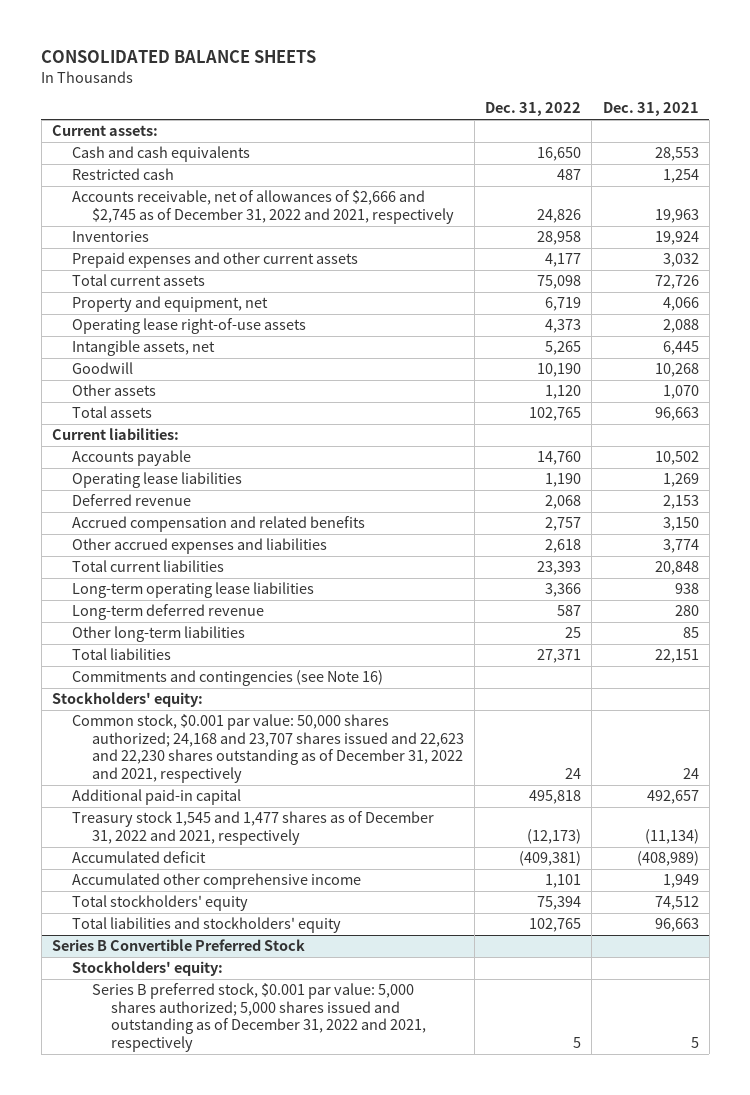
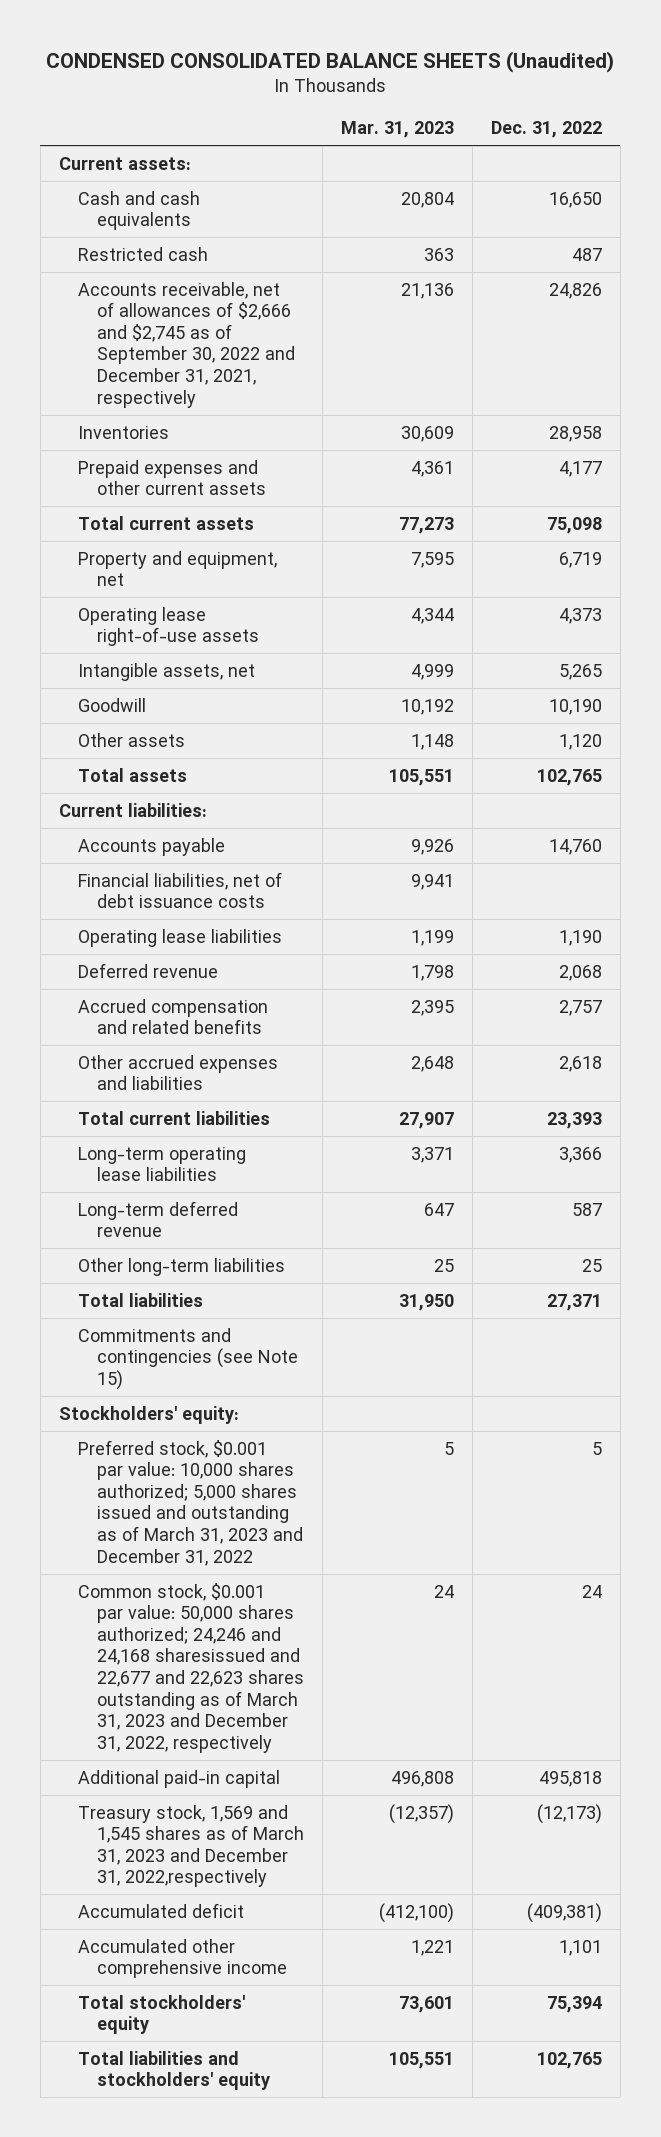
- CONSOLIDATED BALANCE SHEETS
+ CONDENSED CONSOLIDATED BALANCE SHEETS (Unaudited)
- | Dec. 31, 2022 | Dec. 31, 2021
+ | Mar. 31, 2023 | Dec. 31, 2022
- Accounts receivable, net of allowances of $2,666 and $2,745 as of December 31, 2022 and 2021, respectively | 24,826 | 19,963
+ Accounts receivable, net of allowances of $2,666 and $2,745 as of September 30, 2022 and December 31, 2021, respectively | 21,136 | 24,826
+ Financial liabilities, net of debt issuance costs | 9,941 |
- Commitments and contingencies (see Note 16)
+ Commitments and contingencies (see Note 15)
- Common stock, $0.001 par value: 50,000 shares authorized; 24,168 and 23,707 shares issued and 22,623 and 22,230 shares outstanding as of December 31, 2022 and 2021, respectively | 24 | 24
+ Preferred stock, $0.001 par value: 10,000 shares authorized; 5,000 shares issued and outstanding as of March 31, 2023 and December 31, 2022 | 5 | 5
+ Common stock, $0.001 par value: 50,000 shares authorized; 24,246 and 24,168 sharesissued and 22,677 and 22,623 shares outstanding as of March 31, 2023 and December 31, 2022, respectively | 24 | 24
- Treasury stock 1,545 and 1,477 shares as of December 31, 2022 and 2021, respectively | (12,173) | (11,134)
+ Treasury stock, 1,569 and 1,545 shares as of March 31, 2023 and December 31, 2022,respectively | (12,357) | (12,173)
- Series B Convertible Preferred Stock
- Stockholders' equity:
- Series B preferred stock, $0.001 par value: 5,000 shares authorized; 5,000 shares issued and outstanding as of December 31, 2022 and 2021, respectively | 5 | 5

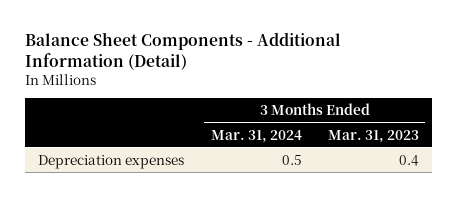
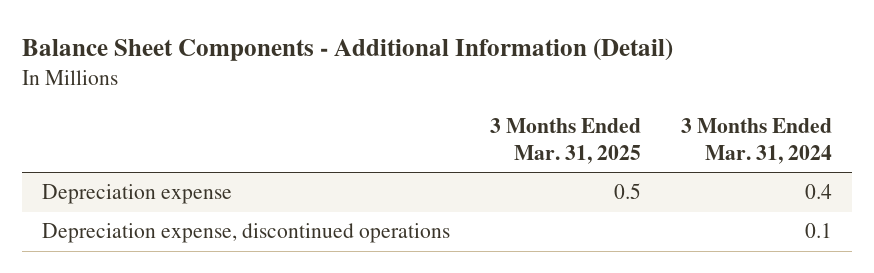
- | 3 Months Ended Mar. 31, 2024 | 3 Months Ended Mar. 31, 2023
+ | 3 Months Ended Mar. 31, 2025 | 3 Months Ended Mar. 31, 2024
- Depreciation expenses | 0.5 | 0.4
+ Depreciation expense | 0.5 | 0.4
+ Depreciation expense, discontinued operations | | 0.1

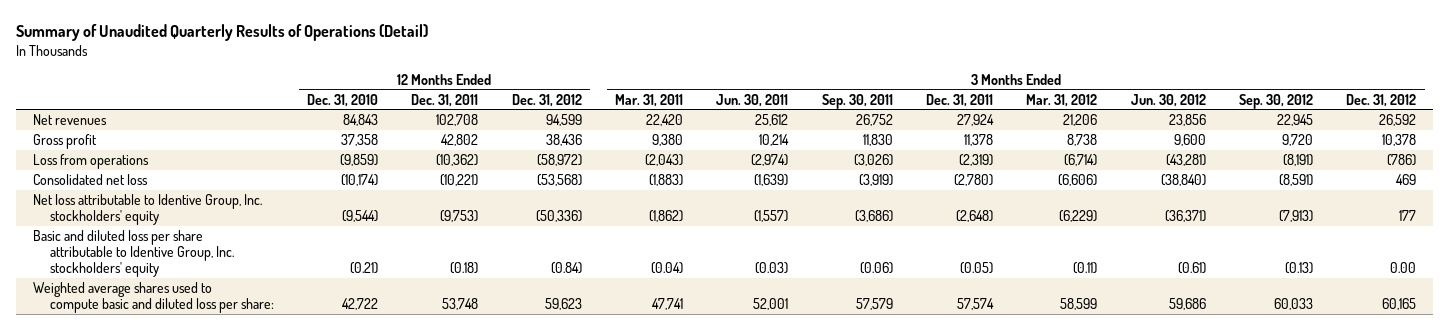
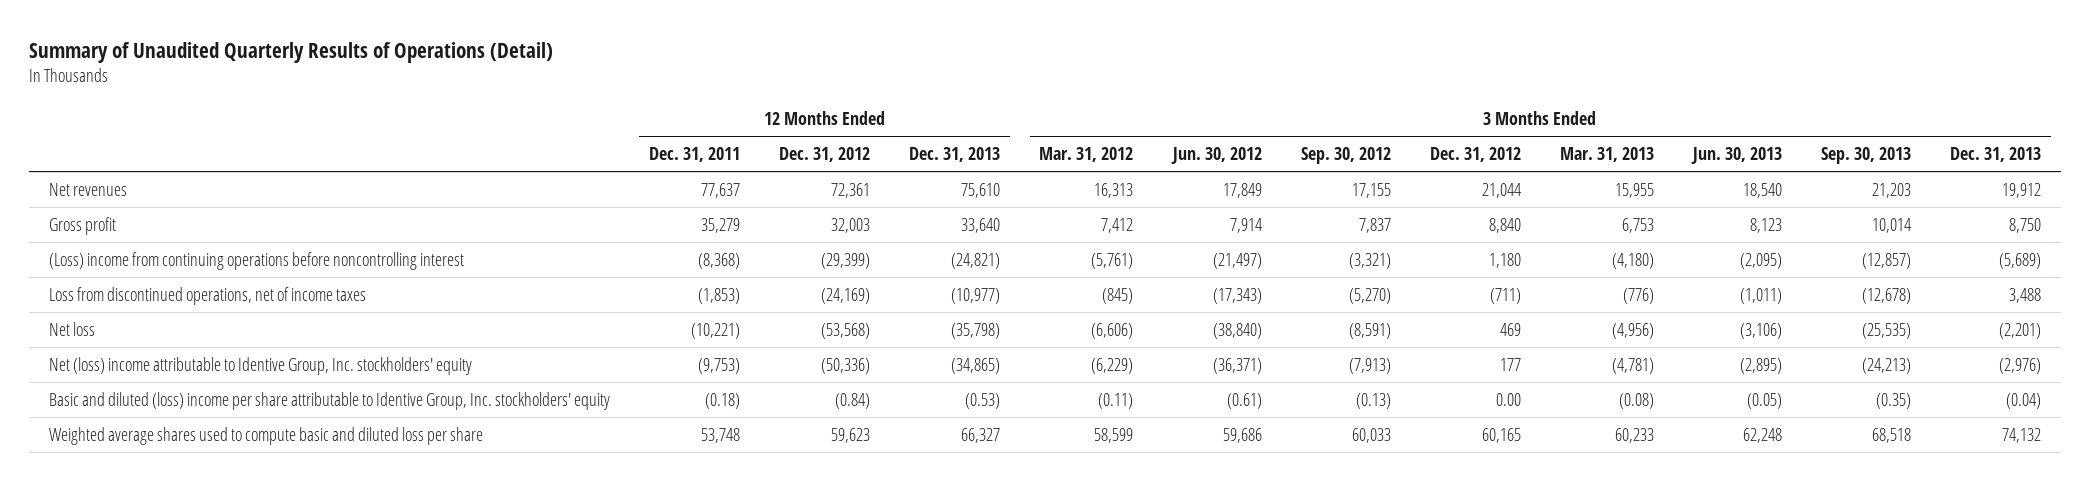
- | 12 Months Ended Dec. 31, 2010 | 12 Months Ended Dec. 31, 2011 | 12 Months Ended Dec. 31, 2012 | 3 Months Ended Mar. 31, 2011 | 3 Months Ended Jun. 30, 2011 | 3 Months Ended Sep. 30, 2011 | 3 Months Ended Dec. 31, 2011 | 3 Months Ended Mar. 31, 2012 | 3 Months Ended Jun. 30, 2012 | 3 Months Ended Sep. 30, 2012 | 3 Months Ended Dec. 31, 2012
+ | 12 Months Ended Dec. 31, 2011 | 12 Months Ended Dec. 31, 2012 | 12 Months Ended Dec. 31, 2013 | 3 Months Ended Mar. 31, 2012 | 3 Months Ended Jun. 30, 2012 | 3 Months Ended Sep. 30, 2012 | 3 Months Ended Dec. 31, 2012 | 3 Months Ended Mar. 31, 2013 | 3 Months Ended Jun. 30, 2013 | 3 Months Ended Sep. 30, 2013 | 3 Months Ended Dec. 31, 2013
- Net revenues | 84,843 | 102,708 | 94,599 | 22,420 | 25,612 | 26,752 | 27,924 | 21,206 | 23,856 | 22,945 | 26,592
- Gross profit | 37,358 | 42,802 | 38,436 | 9,380 | 10,214 | 11,830 | 11,378 | 8,738 | 9,600 | 9,720 | 10,378
- Loss from operations | (9,859) | (10,362) | (58,972) | (2,043) | (2,974) | (3,026) | (2,319) | (6,714) | (43,281) | (8,191) | (786)
- Consolidated net loss | (10,174) | (10,221) | (53,568) | (1,883) | (1,639) | (3,919) | (2,780) | (6,606) | (38,840) | (8,591) | 469
- Net loss attributable to Identive Group, Inc. stockholders' equity | (9,544) | (9,753) | (50,336) | (1,862) | (1,557) | (3,686) | (2,648) | (6,229) | (36,371) | (7,913) | 177
- Basic and diluted loss per share attributable to Identive Group, Inc. stockholders' equity | (0.21) | (0.18) | (0.84) | (0.04) | (0.03) | (0.06) | (0.05) | (0.11) | (0.61) | (0.13) | 0.00
- Weighted average shares used to compute basic and diluted loss per share: | 42,722 | 53,748 | 59,623 | 47,741 | 52,001 | 57,579 | 57,574 | 58,599 | 59,686 | 60,033 | 60,165
+ Net revenues | 77,637 | 72,361 | 75,610 | 16,313 | 17,849 | 17,155 | 21,044 | 15,955 | 18,540 | 21,203 | 19,912
+ Gross profit | 35,279 | 32,003 | 33,640 | 7,412 | 7,914 | 7,837 | 8,840 | 6,753 | 8,123 | 10,014 | 8,750
+ (Loss) income from continuing operations before noncontrolling interest | (8,368) | (29,399) | (24,821) | (5,761) | (21,497) | (3,321) | 1,180 | (4,180) | (2,095) | (12,857) | (5,689)
+ Loss from discontinued operations, net of income taxes | (1,853) | (24,169) | (10,977) | (845) | (17,343) | (5,270) | (711) | (776) | (1,011) | (12,678) | 3,488
+ Net loss | (10,221) | (53,568) | (35,798) | (6,606) | (38,840) | (8,591) | 469 | (4,956) | (3,106) | (25,535) | (2,201)
+ Net (loss) income attributable to Identive Group, Inc. stockholders' equity | (9,753) | (50,336) | (34,865) | (6,229) | (36,371) | (7,913) | 177 | (4,781) | (2,895) | (24,213) | (2,976)
+ Basic and diluted (loss) income per share attributable to Identive Group, Inc. stockholders' equity | (0.18) | (0.84) | (0.53) | (0.11) | (0.61) | (0.13) | 0.00 | (0.08) | (0.05) | (0.35) | (0.04)
+ Weighted average shares used to compute basic and diluted loss per share | 53,748 | 59,623 | 66,327 | 58,599 | 59,686 | 60,033 | 60,165 | 60,233 | 62,248 | 68,518 | 74,132

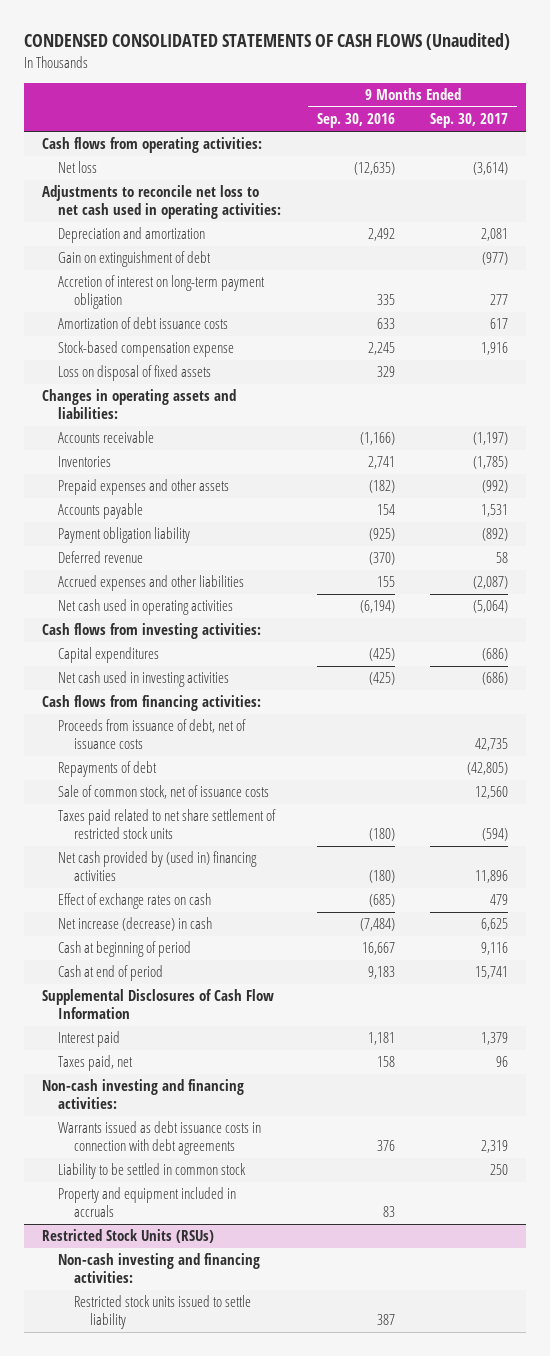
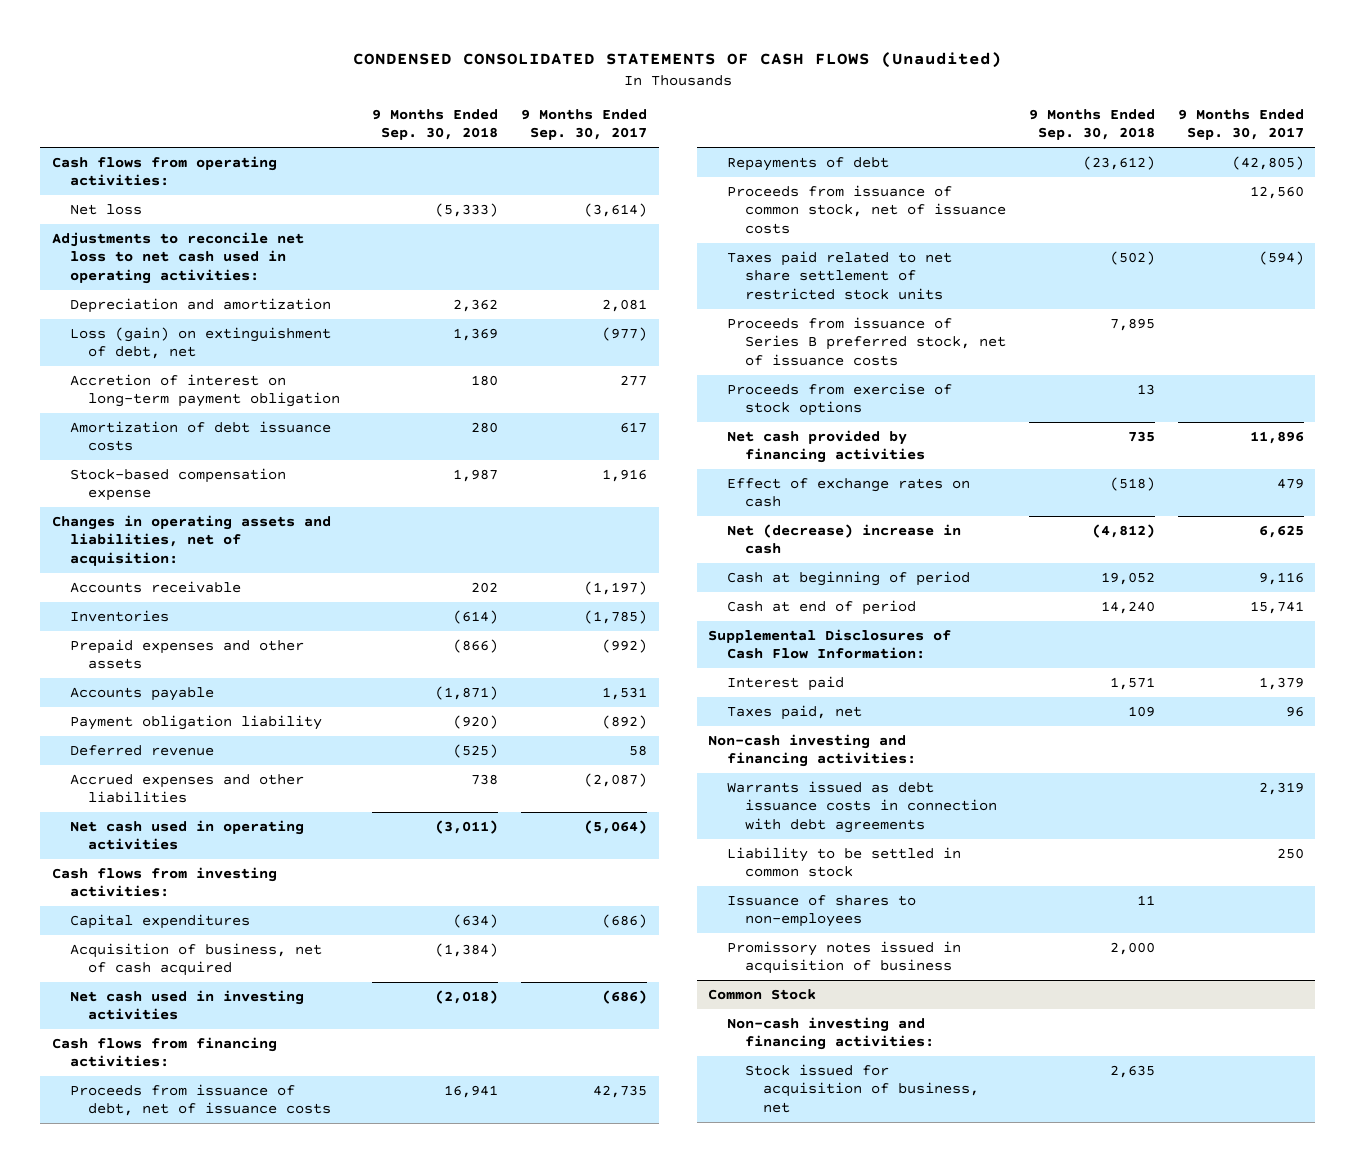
- | 9 Months Ended Sep. 30, 2016 | 9 Months Ended Sep. 30, 2017
+ | 9 Months Ended Sep. 30, 2018 | 9 Months Ended Sep. 30, 2017
- Gain on extinguishment of debt | | (977)
+ Loss (gain) on extinguishment of debt, net | 1,369 | (977)
- Loss on disposal of fixed assets | 329 |
- Changes in operating assets and liabilities:
+ Changes in operating assets and liabilities, net of acquisition:
+ Acquisition of business, net of cash acquired | (1,384) |
- Sale of common stock, net of issuance costs | | 12,560
+ Proceeds from issuance of common stock, net of issuance costs | | 12,560
- Net cash provided by (used in) financing activities | (180) | 11,896
+ Proceeds from issuance of Series B preferred stock, net of issuance costs | 7,895 |
+ Proceeds from exercise of stock options | 13 |
+ Net cash provided by financing activities | 735 | 11,896
- Net increase (decrease) in cash | (7,484) | 6,625
+ Net (decrease) increase in cash | (4,812) | 6,625
- Supplemental Disclosures of Cash Flow Information
+ Supplemental Disclosures of Cash Flow Information:
- Property and equipment included in accruals | 83 |
- Restricted Stock Units (RSUs)
+ Issuance of shares to non-employees | 11 |
+ Promissory notes issued in acquisition of business | 2,000 |
+ Common Stock
- Restricted stock units issued to settle liability | 387 |
+ Stock issued for acquisition of business, net | 2,635 |

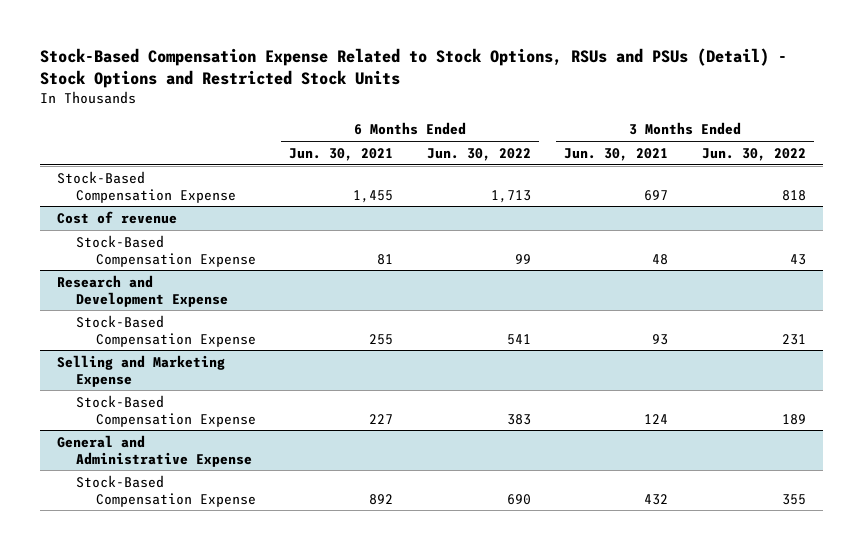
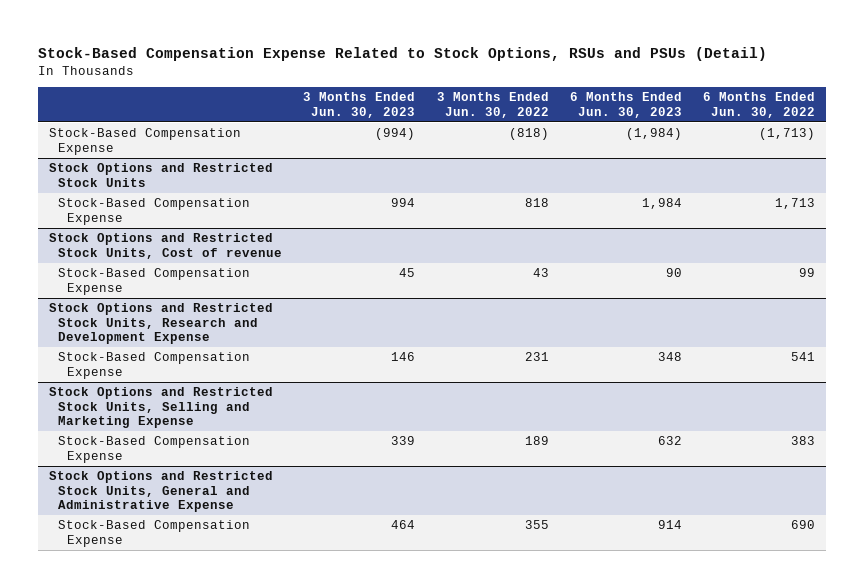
- Stock-Based Compensation Expense Related to Stock Options, RSUs and PSUs (Detail) - Stock Options and Restricted Stock Units
+ Stock-Based Compensation Expense Related to Stock Options, RSUs and PSUs (Detail)
- | 6 Months Ended Jun. 30, 2021 | 6 Months Ended Jun. 30, 2022 | 3 Months Ended Jun. 30, 2021 | 3 Months Ended Jun. 30, 2022
+ | 3 Months Ended Jun. 30, 2023 | 3 Months Ended Jun. 30, 2022 | 6 Months Ended Jun. 30, 2023 | 6 Months Ended Jun. 30, 2022
+ Stock-Based Compensation Expense | (994) | (818) | (1,984) | (1,713)
+ Stock Options and Restricted Stock Units
- Cost of revenue
+ Stock Options and Restricted Stock Units, Cost of revenue
- Research and Development Expense
+ Stock Options and Restricted Stock Units, Research and Development Expense
- Selling and Marketing Expense
+ Stock Options and Restricted Stock Units, Selling and Marketing Expense
- General and Administrative Expense
+ Stock Options and Restricted Stock Units, General and Administrative Expense

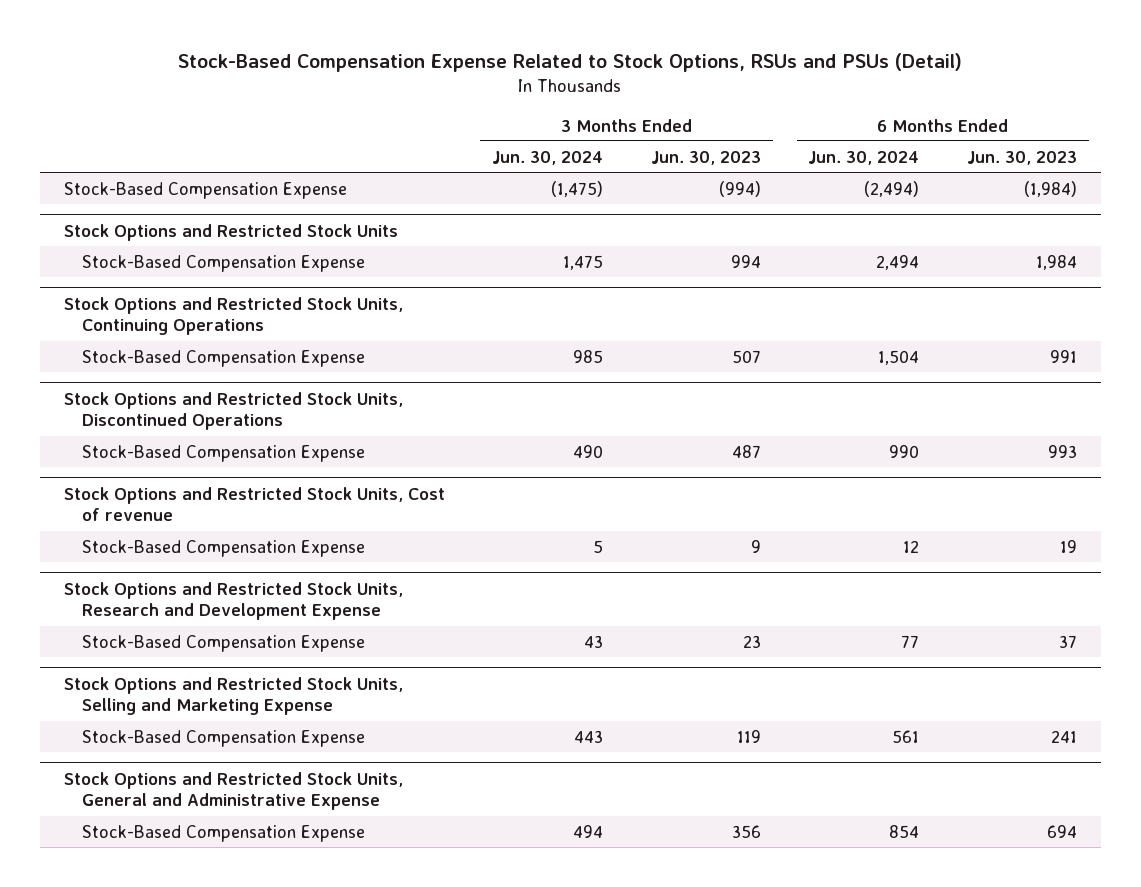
- | 3 Months Ended Jun. 30, 2023 | 3 Months Ended Jun. 30, 2022 | 6 Months Ended Jun. 30, 2023 | 6 Months Ended Jun. 30, 2022
+ | 3 Months Ended Jun. 30, 2024 | 3 Months Ended Jun. 30, 2023 | 6 Months Ended Jun. 30, 2024 | 6 Months Ended Jun. 30, 2023
+ Stock Options and Restricted Stock Units, Continuing Operations
+ Stock-Based Compensation Expense | 985 | 507 | 1,504 | 991
+ Stock Options and Restricted Stock Units, Discontinued Operations
+ Stock-Based Compensation Expense | 490 | 487 | 990 | 993
@ Stock Options and Restricted Stock Units, Cost of revenue
- Stock-Based Compensation Expense | 45 | 43 | 90 | 99
+ Stock-Based Compensation Expense | 5 | 9 | 12 | 19
@ Stock Options and Restricted Stock Units, Research and Development Expense
- Stock-Based Compensation Expense | 146 | 231 | 348 | 541
+ Stock-Based Compensation Expense | 43 | 23 | 77 | 37
@ Stock Options and Restricted Stock Units, Selling and Marketing Expense
- Stock-Based Compensation Expense | 339 | 189 | 632 | 383
+ Stock-Based Compensation Expense | 443 | 119 | 561 | 241
@ Stock Options and Restricted Stock Units, General and Administrative Expense
- Stock-Based Compensation Expense | 464 | 355 | 914 | 690
+ Stock-Based Compensation Expense | 494 | 356 | 854 | 694

